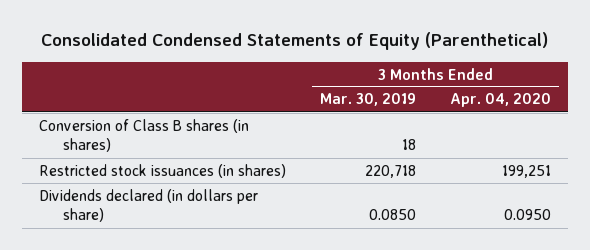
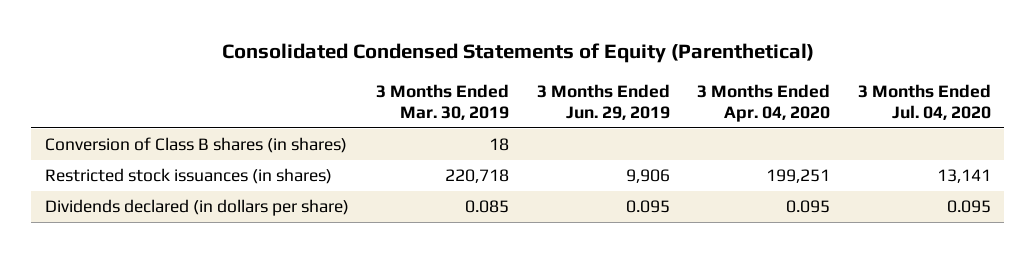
- | 3 Months Ended Mar. 30, 2019 | 3 Months Ended Apr. 04, 2020
+ | 3 Months Ended Mar. 30, 2019 | 3 Months Ended Jun. 29, 2019 | 3 Months Ended Apr. 04, 2020 | 3 Months Ended Jul. 04, 2020
- Dividends declared (in dollars per share) | 0.0850 | 0.0950
+ Dividends declared (in dollars per share) | 0.085 | 0.095 | 0.095 | 0.095

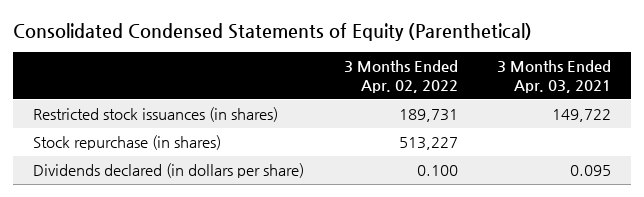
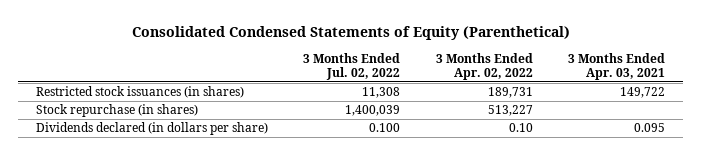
- | 3 Months Ended Apr. 02, 2022 | 3 Months Ended Apr. 03, 2021
+ | 3 Months Ended Jul. 02, 2022 | 3 Months Ended Apr. 02, 2022 | 3 Months Ended Apr. 03, 2021
- Dividends declared (in dollars per share) | 0.100 | 0.095
+ Dividends declared (in dollars per share) | 0.100 | 0.10 | 0.095

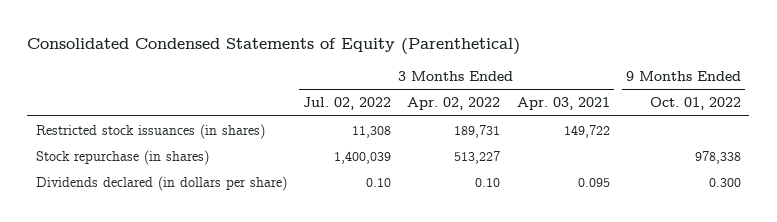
- | 3 Months Ended Jul. 02, 2022 | 3 Months Ended Apr. 02, 2022 | 3 Months Ended Apr. 03, 2021
+ | 3 Months Ended Jul. 02, 2022 | 3 Months Ended Apr. 02, 2022 | 3 Months Ended Apr. 03, 2021 | 9 Months Ended Oct. 01, 2022
- Dividends declared (in dollars per share) | 0.100 | 0.10 | 0.095
+ Dividends declared (in dollars per share) | 0.10 | 0.10 | 0.095 | 0.300

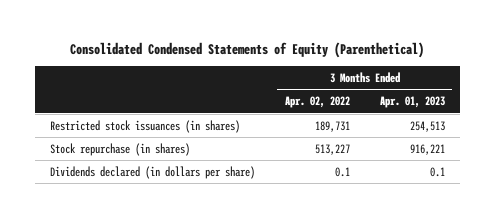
- | 3 Months Ended Jul. 02, 2022 | 3 Months Ended Apr. 02, 2022 | 3 Months Ended Apr. 03, 2021 | 9 Months Ended Oct. 01, 2022
+ | 3 Months Ended Apr. 02, 2022 | 3 Months Ended Apr. 01, 2023
- Dividends declared (in dollars per share) | 0.10 | 0.10 | 0.095 | 0.300
+ Dividends declared (in dollars per share) | 0.1 | 0.1

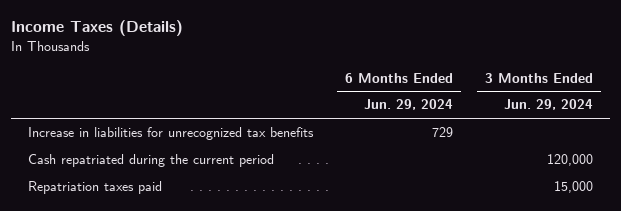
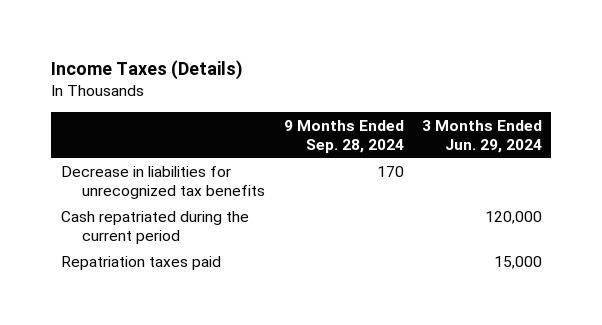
- | 6 Months Ended Jun. 29, 2024 | 3 Months Ended Jun. 29, 2024
+ | 9 Months Ended Sep. 28, 2024 | 3 Months Ended Jun. 29, 2024
- Increase in liabilities for unrecognized tax benefits | 729 |
+ Decrease in liabilities for unrecognized tax benefits | 170 |

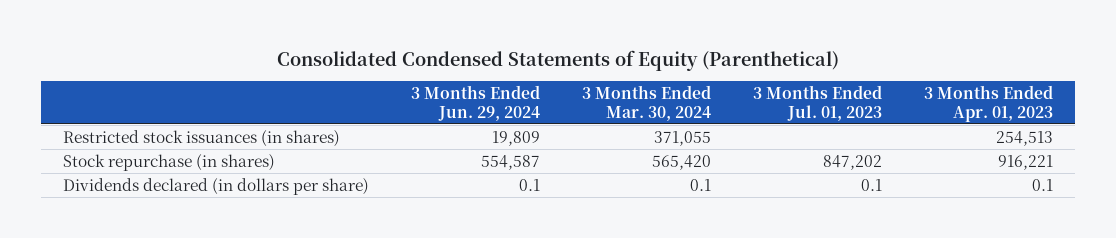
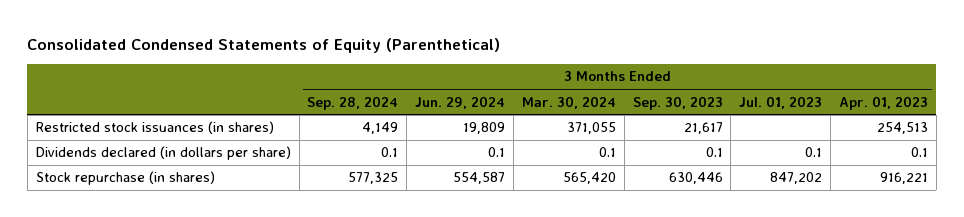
- | 3 Months Ended Jun. 29, 2024 | 3 Months Ended Mar. 30, 2024 | 3 Months Ended Jul. 01, 2023 | 3 Months Ended Apr. 01, 2023
+ | 3 Months Ended Sep. 28, 2024 | 3 Months Ended Jun. 29, 2024 | 3 Months Ended Mar. 30, 2024 | 3 Months Ended Sep. 30, 2023 | 3 Months Ended Jul. 01, 2023 | 3 Months Ended Apr. 01, 2023
moved down: Stock repurchase (in shares) | 577,325 | 554,587 | 565,420 | 630,446 | 847,202 | 916,221

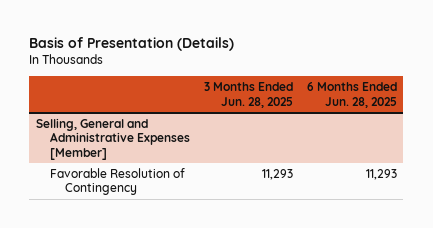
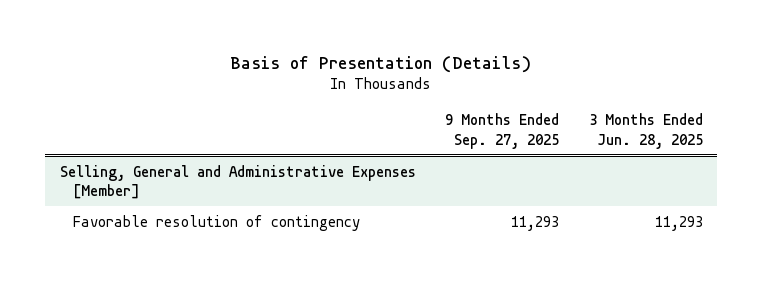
- | 3 Months Ended Jun. 28, 2025 | 6 Months Ended Jun. 28, 2025
+ | 9 Months Ended Sep. 27, 2025 | 3 Months Ended Jun. 28, 2025
@ Selling, General and Administrative Expenses [Member]
- Favorable Resolution of Contingency | 11,293 | 11,293
+ Favorable resolution of contingency | 11,293 | 11,293

